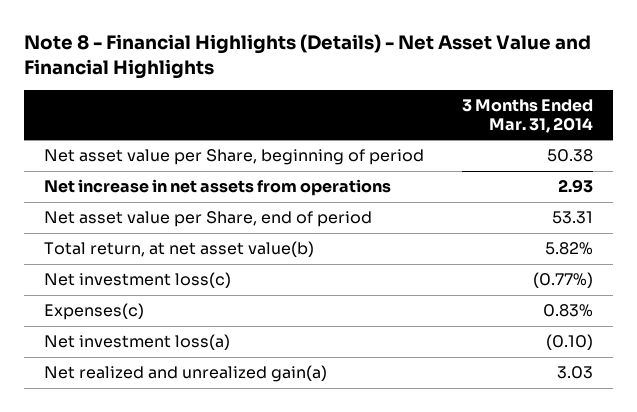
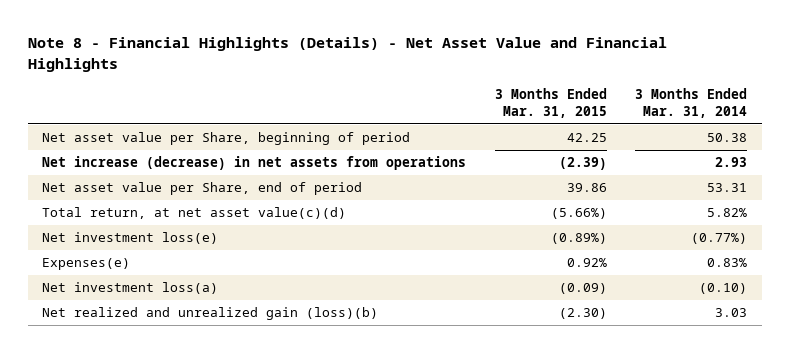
- | 3 Months Ended Mar. 31, 2014
+ | 3 Months Ended Mar. 31, 2015 | 3 Months Ended Mar. 31, 2014
- Net increase in net assets from operations | 2.93
+ Net increase (decrease) in net assets from operations | (2.39) | 2.93
- Total return, at net asset value(b) | 5.82%
- Net investment loss(c) | (0.77%)
- Expenses(c) | 0.83%
+ Total return, at net asset value(c)(d) | (5.66%) | 5.82%
+ Net investment loss(e) | (0.89%) | (0.77%)
+ Expenses(e) | 0.92% | 0.83%
- Net realized and unrealized gain(a) | 3.03
+ Net realized and unrealized gain (loss)(b) | (2.30) | 3.03

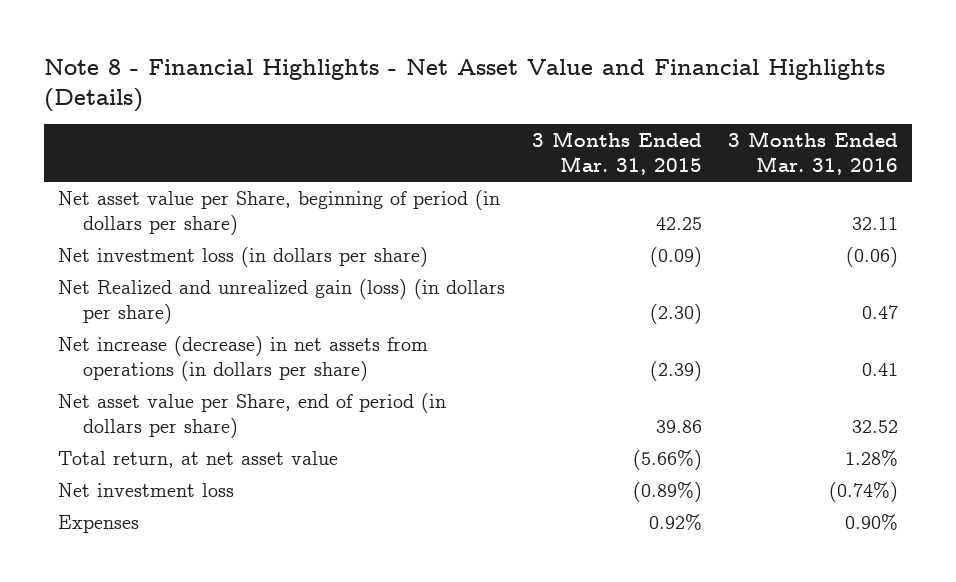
- Note 8 - Financial Highlights (Details) - Net Asset Value and Financial Highlights
+ Note 8 - Financial Highlights - Net Asset Value and Financial Highlights (Details)
- | 3 Months Ended Mar. 31, 2015 | 3 Months Ended Mar. 31, 2014
+ | 3 Months Ended Mar. 31, 2015 | 3 Months Ended Mar. 31, 2016
- Net asset value per Share, beginning of period | 42.25 | 50.38
- Net increase (decrease) in net assets from operations | (2.39) | 2.93
- Net asset value per Share, end of period | 39.86 | 53.31
- Total return, at net asset value(c)(d) | (5.66%) | 5.82%
- Net investment loss(e) | (0.89%) | (0.77%)
- Expenses(e) | 0.92% | 0.83%
- Net investment loss(a) | (0.09) | (0.10)
- Net realized and unrealized gain (loss)(b) | (2.30) | 3.03
+ Net asset value per Share, beginning of period (in dollars per share) | 42.25 | 32.11
+ Net investment loss (in dollars per share) | (0.09) | (0.06)
+ Net Realized and unrealized gain (loss) (in dollars per share) | (2.30) | 0.47
+ Net increase (decrease) in net assets from operations (in dollars per share) | (2.39) | 0.41
+ Net asset value per Share, end of period (in dollars per share) | 39.86 | 32.52
+ Total return, at net asset value | (5.66%) | 1.28%
+ Net investment loss | (0.89%) | (0.74%)
+ Expenses | 0.92% | 0.90%

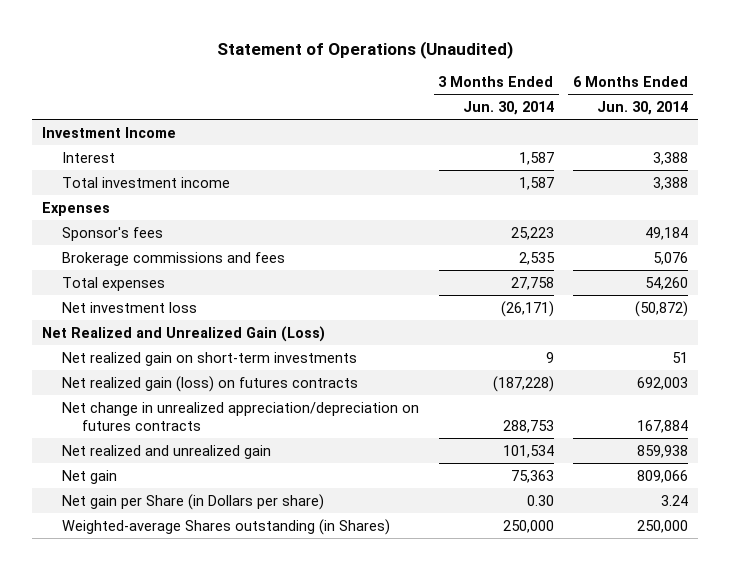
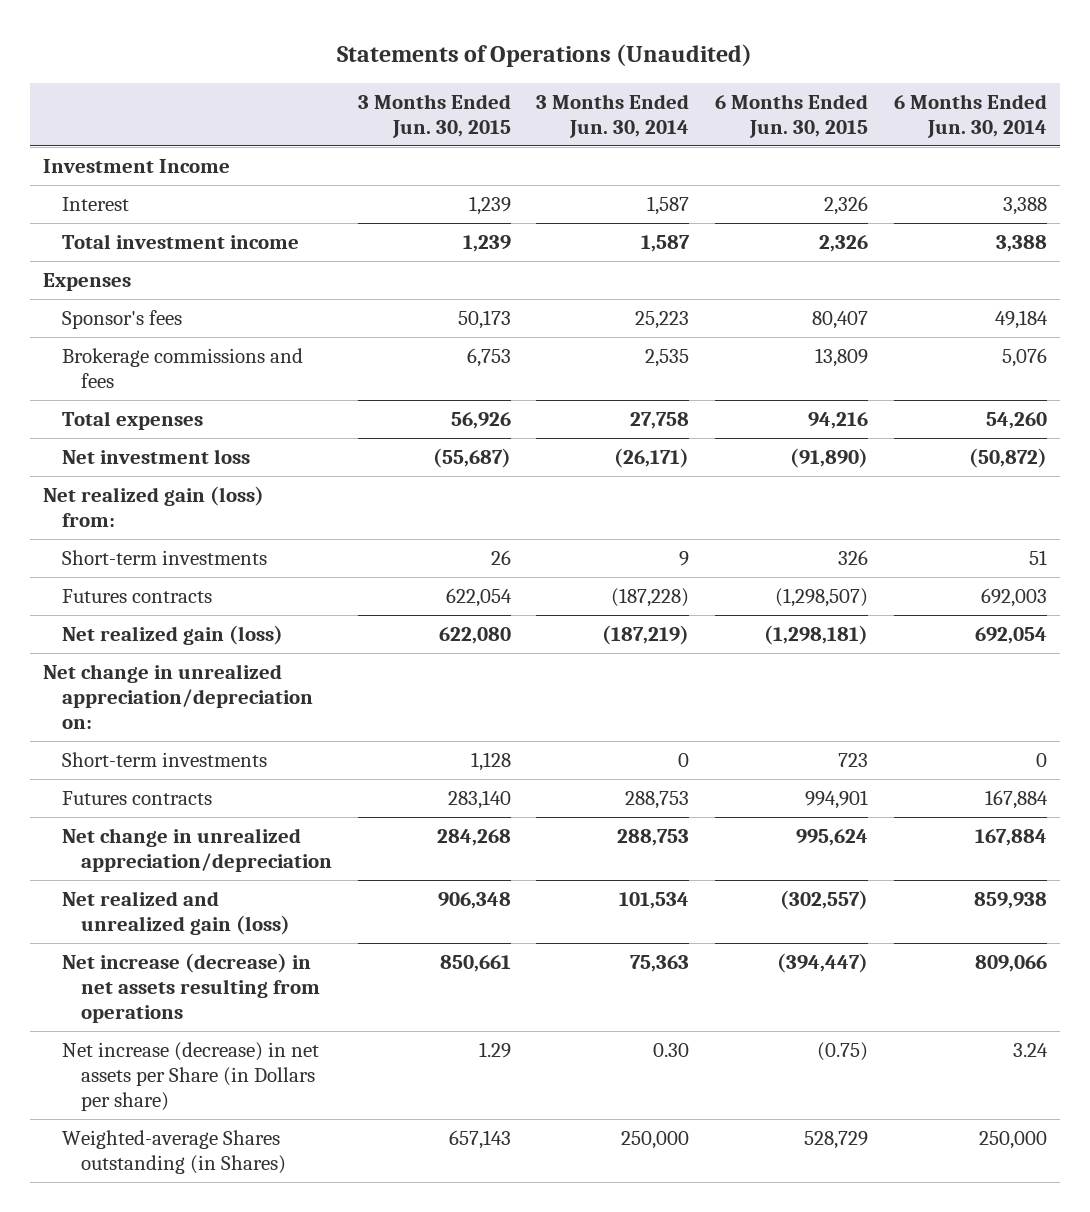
- Statement of Operations (Unaudited)
+ Statements of Operations (Unaudited)
- | 3 Months Ended Jun. 30, 2014 | 6 Months Ended Jun. 30, 2014
+ | 3 Months Ended Jun. 30, 2015 | 3 Months Ended Jun. 30, 2014 | 6 Months Ended Jun. 30, 2015 | 6 Months Ended Jun. 30, 2014
- Net Realized and Unrealized Gain (Loss)
- Net realized gain on short-term investments | 9 | 51
- Net realized gain (loss) on futures contracts | (187,228) | 692,003
- Net change in unrealized appreciation/depreciation on futures contracts | 288,753 | 167,884
- Net realized and unrealized gain | 101,534 | 859,938
- Net gain | 75,363 | 809,066
- Net gain per Share (in Dollars per share) | 0.30 | 3.24
+ Net realized gain (loss) from:
+ Short-term investments | 26 | 9 | 326 | 51
+ Futures contracts | 622,054 | (187,228) | (1,298,507) | 692,003
+ Net realized gain (loss) | 622,080 | (187,219) | (1,298,181) | 692,054
+ Net change in unrealized appreciation/depreciation on:
+ Short-term investments | 1,128 | 0 | 723 | 0
+ Futures contracts | 283,140 | 288,753 | 994,901 | 167,884
+ Net change in unrealized appreciation/depreciation | 284,268 | 288,753 | 995,624 | 167,884
+ Net realized and unrealized gain (loss) | 906,348 | 101,534 | (302,557) | 859,938
+ Net increase (decrease) in net assets resulting from operations | 850,661 | 75,363 | (394,447) | 809,066
+ Net increase (decrease) in net assets per Share (in Dollars per share) | 1.29 | 0.30 | (0.75) | 3.24

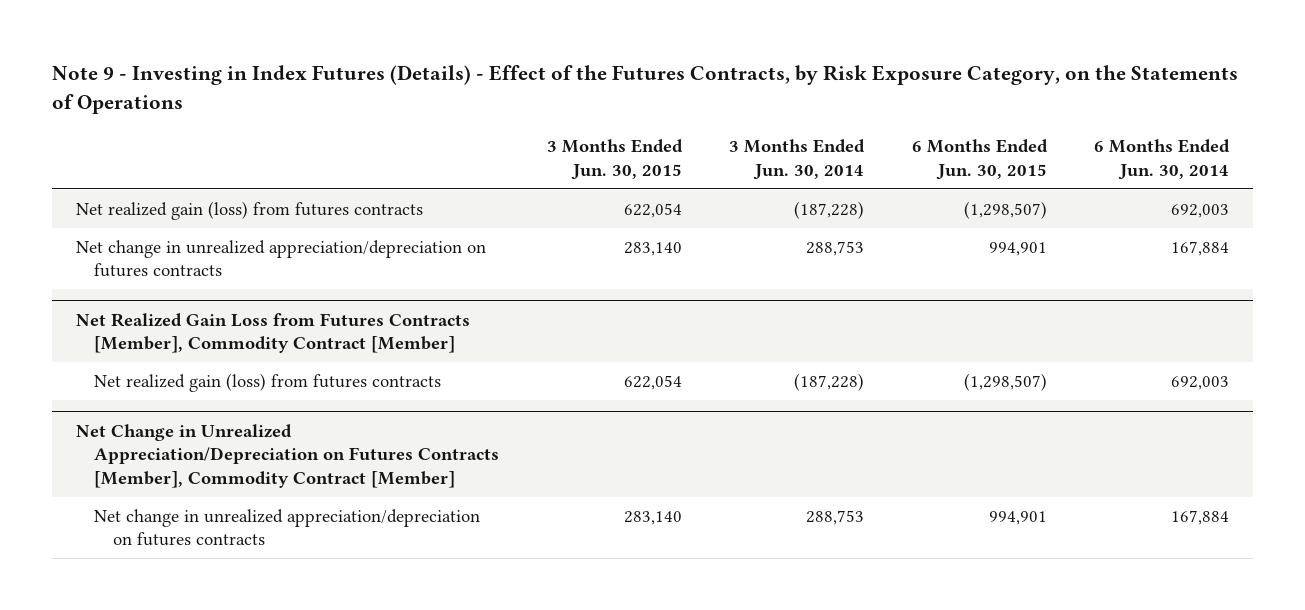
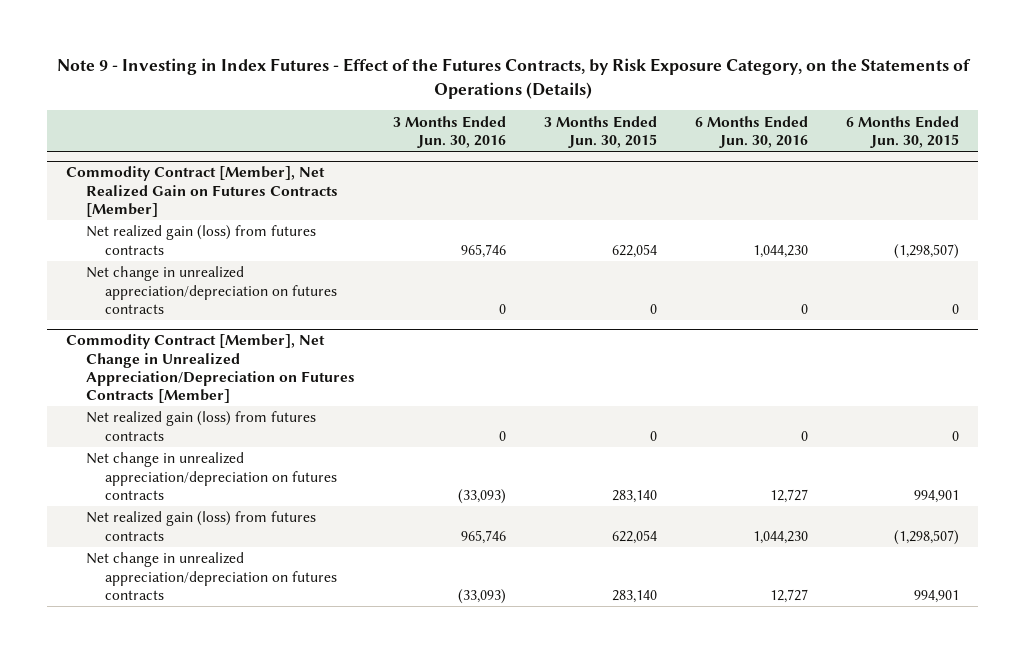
- Note 9 - Investing in Index Futures (Details) - Effect of the Futures Contracts, by Risk Exposure Category, on the Statements of Operations
+ Note 9 - Investing in Index Futures - Effect of the Futures Contracts, by Risk Exposure Category, on the Statements of Operations (Details)
- | 3 Months Ended Jun. 30, 2015 | 3 Months Ended Jun. 30, 2014 | 6 Months Ended Jun. 30, 2015 | 6 Months Ended Jun. 30, 2014
+ | 3 Months Ended Jun. 30, 2016 | 3 Months Ended Jun. 30, 2015 | 6 Months Ended Jun. 30, 2016 | 6 Months Ended Jun. 30, 2015
+ Commodity Contract [Member], Net Realized Gain on Futures Contracts [Member]
+ Net change in unrealized appreciation/depreciation on futures contracts | 0 | 0 | 0 | 0
+ Commodity Contract [Member], Net Change in Unrealized Appreciation/Depreciation on Futures Contracts [Member]
+ Net realized gain (loss) from futures contracts | 0 | 0 | 0 | 0
- Net Realized Gain Loss from Futures Contracts [Member], Commodity Contract [Member]
- Net Change in Unrealized Appreciation/Depreciation on Futures Contracts [Member], Commodity Contract [Member]

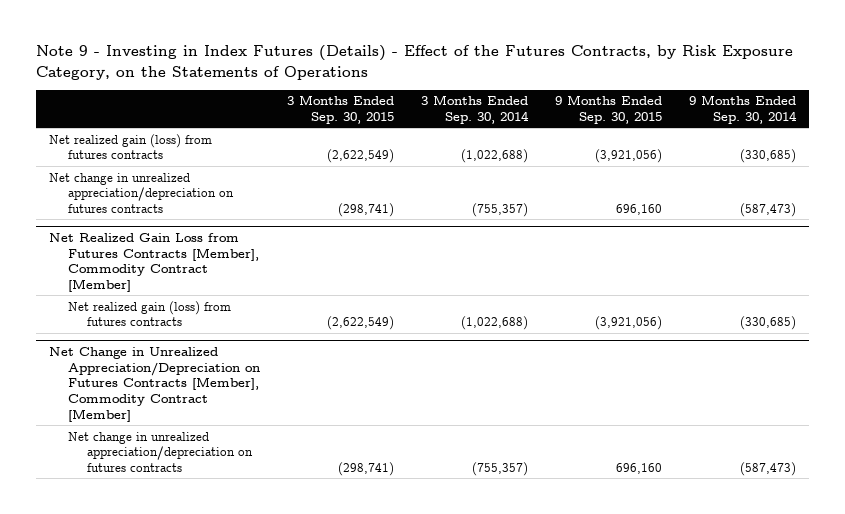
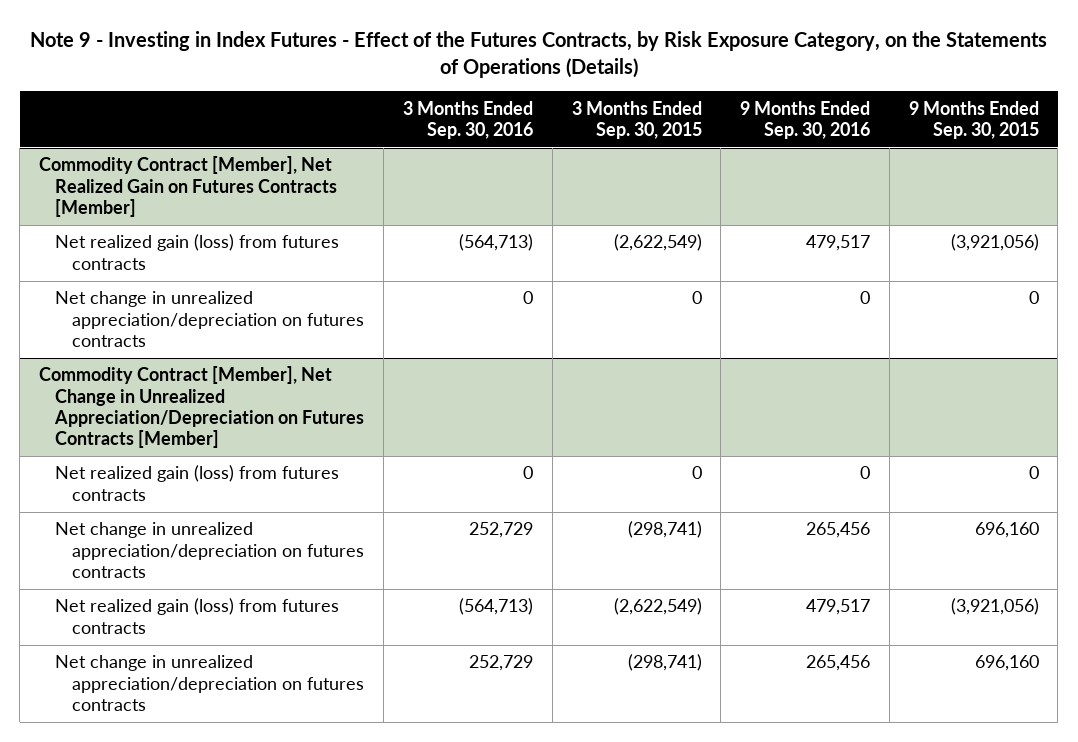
- Note 9 - Investing in Index Futures (Details) - Effect of the Futures Contracts, by Risk Exposure Category, on the Statements of Operations
+ Note 9 - Investing in Index Futures - Effect of the Futures Contracts, by Risk Exposure Category, on the Statements of Operations (Details)
- | 3 Months Ended Sep. 30, 2015 | 3 Months Ended Sep. 30, 2014 | 9 Months Ended Sep. 30, 2015 | 9 Months Ended Sep. 30, 2014
+ | 3 Months Ended Sep. 30, 2016 | 3 Months Ended Sep. 30, 2015 | 9 Months Ended Sep. 30, 2016 | 9 Months Ended Sep. 30, 2015
+ Commodity Contract [Member], Net Realized Gain on Futures Contracts [Member]
+ Net change in unrealized appreciation/depreciation on futures contracts | 0 | 0 | 0 | 0
+ Commodity Contract [Member], Net Change in Unrealized Appreciation/Depreciation on Futures Contracts [Member]
+ Net realized gain (loss) from futures contracts | 0 | 0 | 0 | 0
- Net Realized Gain Loss from Futures Contracts [Member], Commodity Contract [Member]
- Net Change in Unrealized Appreciation/Depreciation on Futures Contracts [Member], Commodity Contract [Member]

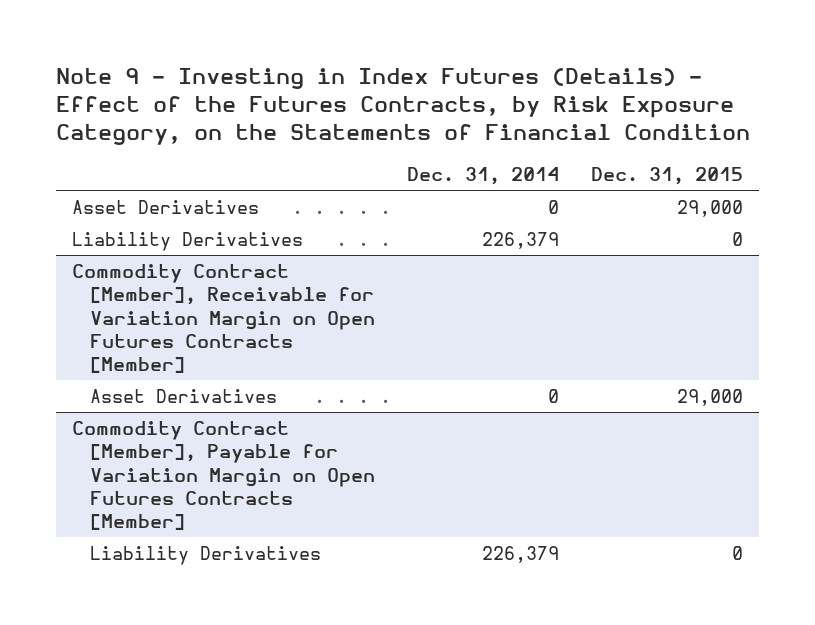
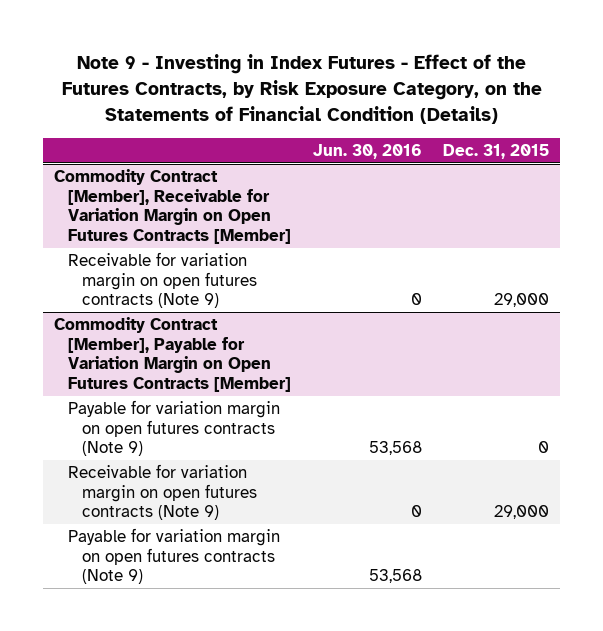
- Note 9 - Investing in Index Futures (Details) - Effect of the Futures Contracts, by Risk Exposure Category, on the Statements of Financial Condition
+ Note 9 - Investing in Index Futures - Effect of the Futures Contracts, by Risk Exposure Category, on the Statements of Financial Condition (Details)
- | Dec. 31, 2014 | Dec. 31, 2015
+ | Jun. 30, 2016 | Dec. 31, 2015
- Asset Derivatives | 0 | 29,000
- Liability Derivatives | 226,379 | 0
@ Commodity Contract [Member], Receivable for Variation Margin on Open Futures Contracts [Member]
- Asset Derivatives | 0 | 29,000
+ Receivable for variation margin on open futures contracts (Note 9) | 0 | 29,000
@ Commodity Contract [Member], Payable for Variation Margin on Open Futures Contracts [Member]
- Liability Derivatives | 226,379 | 0
+ Payable for variation margin on open futures contracts (Note 9) | 53,568 | 0
+ Receivable for variation margin on open futures contracts (Note 9) | 0 | 29,000
+ Payable for variation margin on open futures contracts (Note 9) | 53,568 |

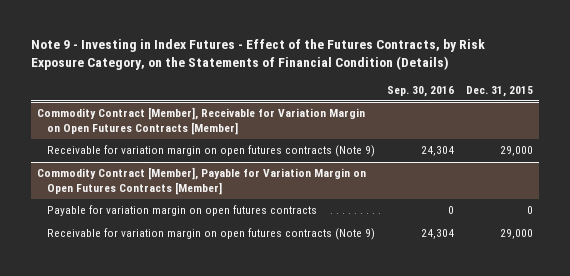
- | Jun. 30, 2016 | Dec. 31, 2015
+ | Sep. 30, 2016 | Dec. 31, 2015
@ Commodity Contract [Member], Payable for Variation Margin on Open Futures Contracts [Member]
- Payable for variation margin on open futures contracts (Note 9) | 53,568 | 0
+ Payable for variation margin on open futures contracts | 0 | 0
- Payable for variation margin on open futures contracts (Note 9) | 53,568 |

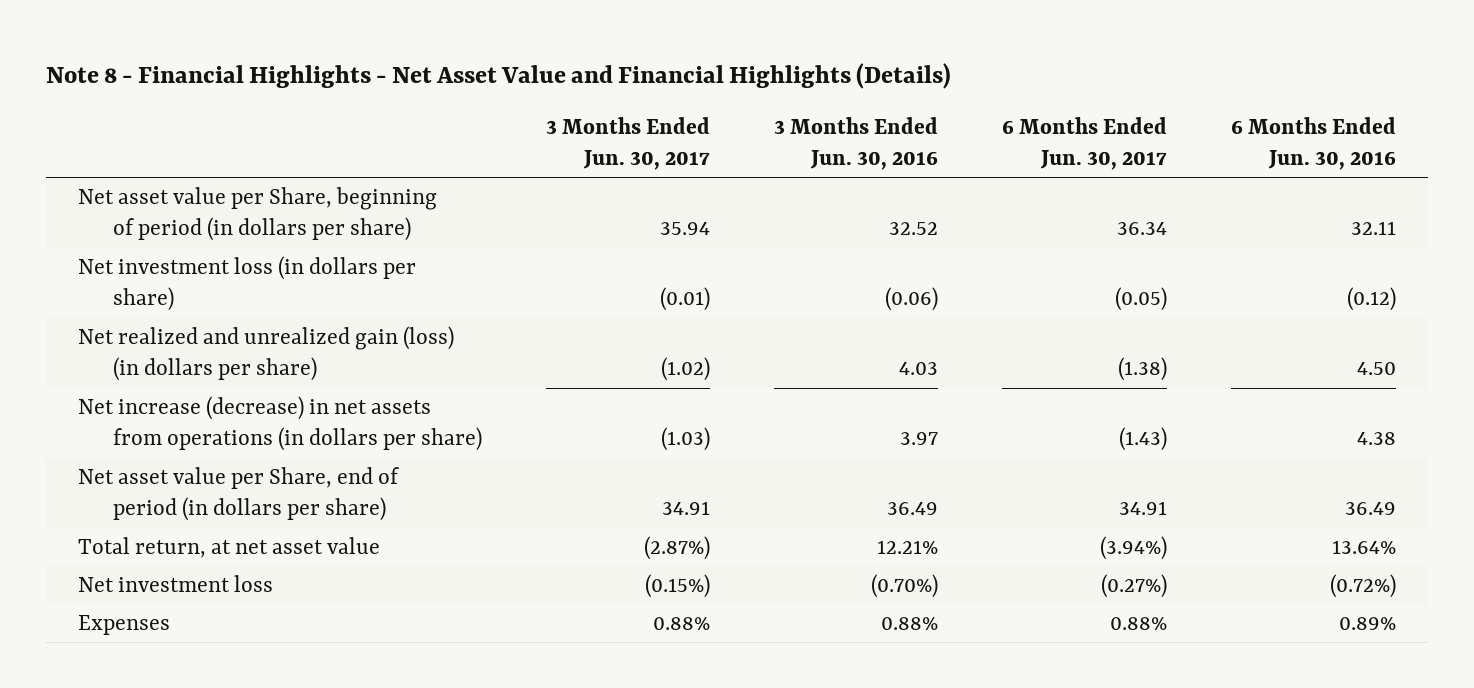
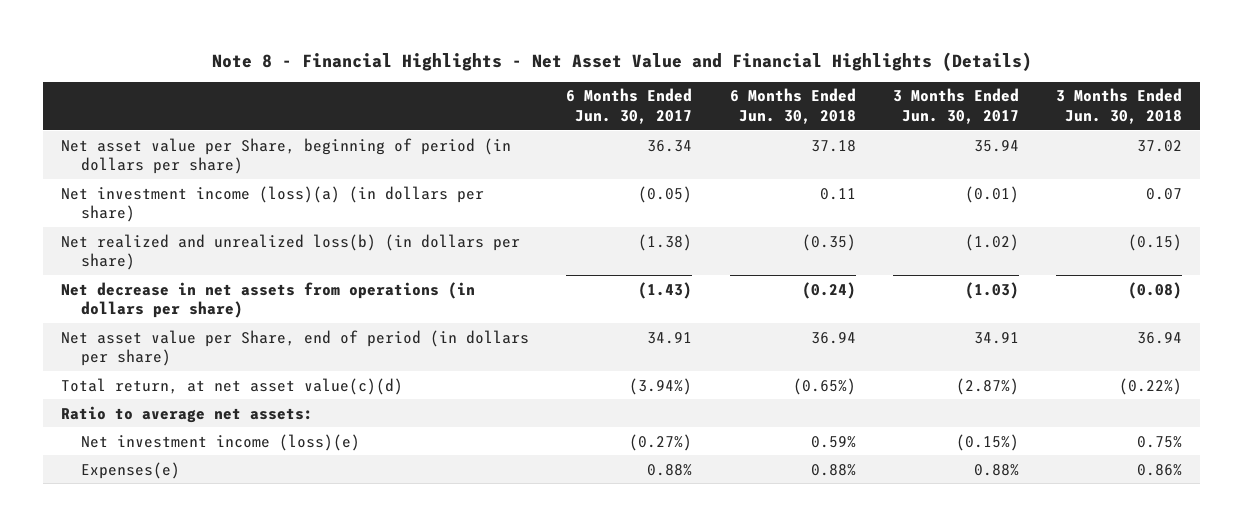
- | 3 Months Ended Jun. 30, 2017 | 3 Months Ended Jun. 30, 2016 | 6 Months Ended Jun. 30, 2017 | 6 Months Ended Jun. 30, 2016
+ | 6 Months Ended Jun. 30, 2017 | 6 Months Ended Jun. 30, 2018 | 3 Months Ended Jun. 30, 2017 | 3 Months Ended Jun. 30, 2018
- Net investment loss (in dollars per share) | (0.01) | (0.06) | (0.05) | (0.12)
- Net realized and unrealized gain (loss) (in dollars per share) | (1.02) | 4.03 | (1.38) | 4.50
- Net increase (decrease) in net assets from operations (in dollars per share) | (1.03) | 3.97 | (1.43) | 4.38
+ Net investment income (loss)(a) (in dollars per share) | (0.05) | 0.11 | (0.01) | 0.07
+ Net realized and unrealized loss(b) (in dollars per share) | (1.38) | (0.35) | (1.02) | (0.15)
+ Net decrease in net assets from operations (in dollars per share) | (1.43) | (0.24) | (1.03) | (0.08)
- Total return, at net asset value | (2.87%) | 12.21% | (3.94%) | 13.64%
- Net investment loss | (0.15%) | (0.70%) | (0.27%) | (0.72%)
- Expenses | 0.88% | 0.88% | 0.88% | 0.89%
+ Total return, at net asset value(c)(d) | (3.94%) | (0.65%) | (2.87%) | (0.22%)
+ Ratio to average net assets:
+ Net investment income (loss)(e) | (0.27%) | 0.59% | (0.15%) | 0.75%
+ Expenses(e) | 0.88% | 0.88% | 0.88% | 0.86%

